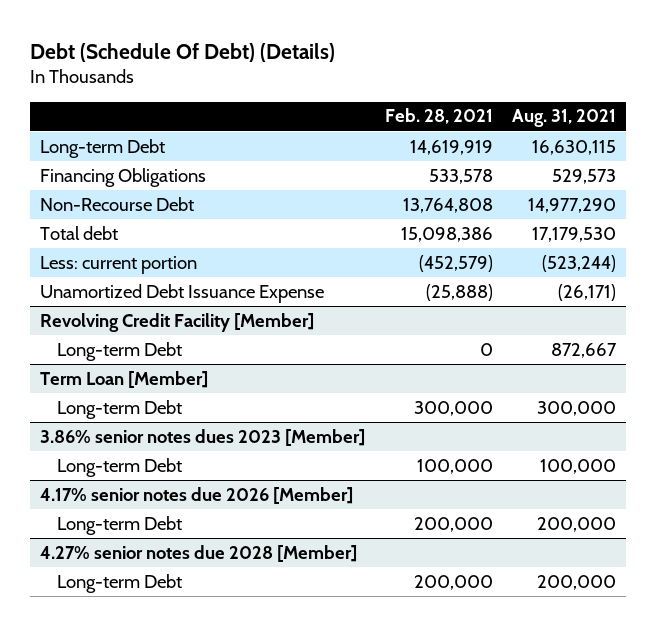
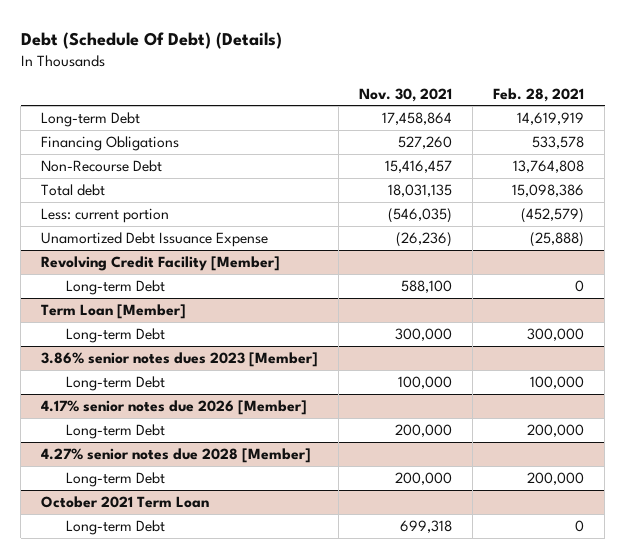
- | Feb. 28, 2021 | Aug. 31, 2021
+ | Nov. 30, 2021 | Feb. 28, 2021
+ October 2021 Term Loan
+ Long-term Debt | 699,318 | 0

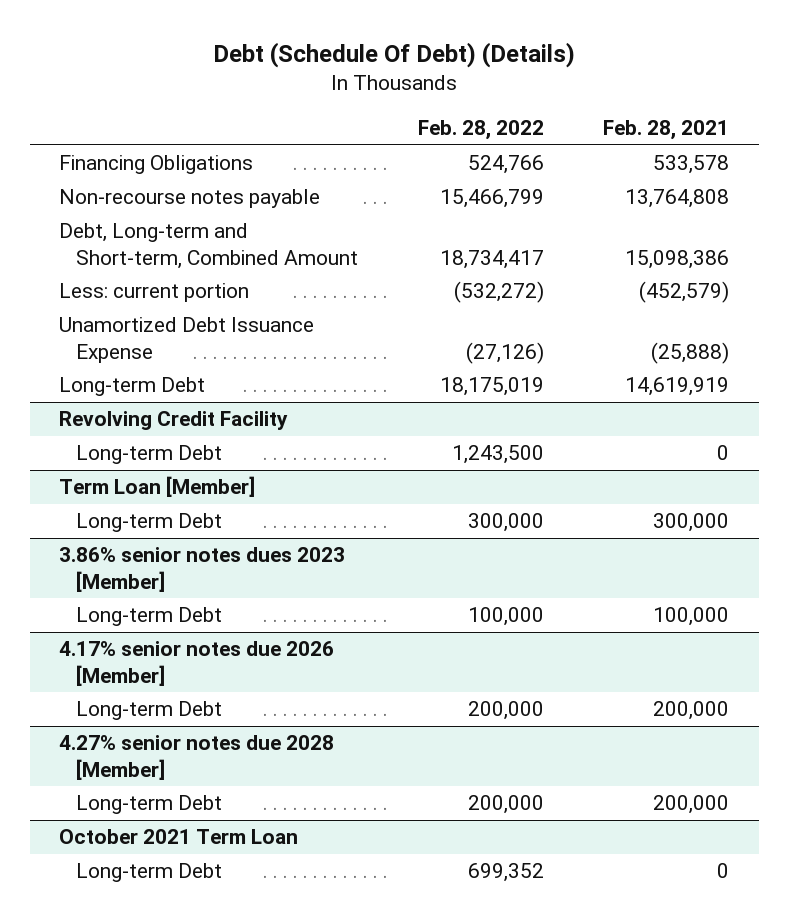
- | Nov. 30, 2021 | Feb. 28, 2021
+ | Feb. 28, 2022 | Feb. 28, 2021
- Non-Recourse Debt | 15,416,457 | 13,764,808
- Total debt | 18,031,135 | 15,098,386
+ Non-recourse notes payable | 15,466,799 | 13,764,808
+ Debt, Long-term and Short-term, Combined Amount | 18,734,417 | 15,098,386
- Revolving Credit Facility [Member]
moved down: Long-term Debt | 18,175,019 | 14,619,919
+ Revolving Credit Facility

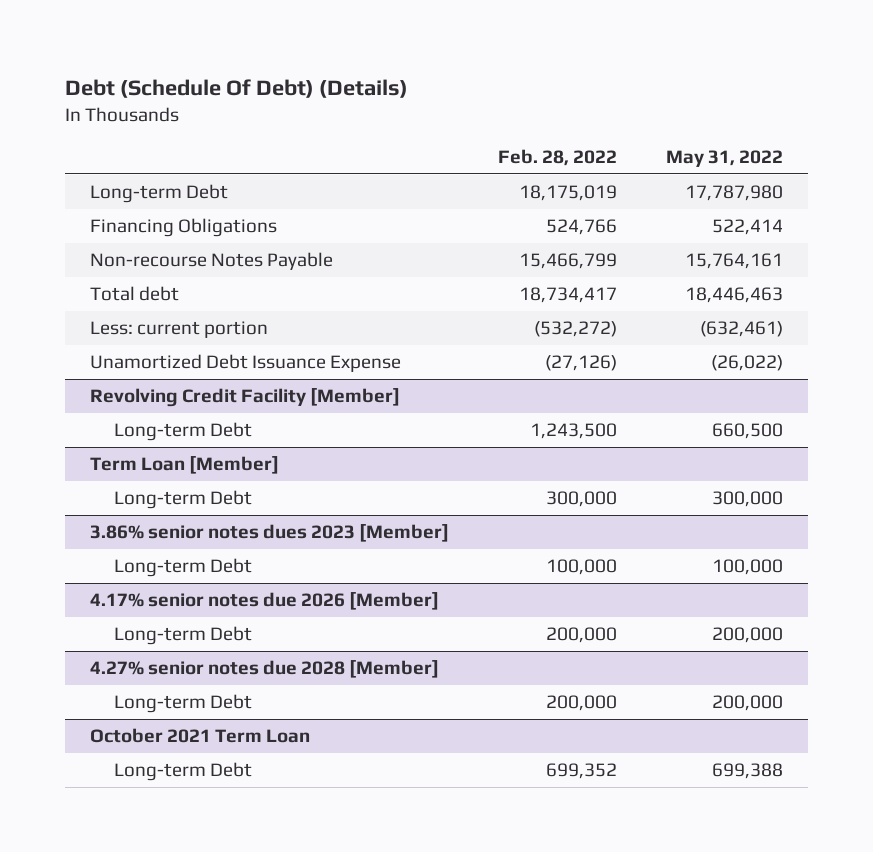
- | Feb. 28, 2022 | Feb. 28, 2021
+ | Feb. 28, 2022 | May 31, 2022
moved up: Long-term Debt | 18,175,019 | 17,787,980
- Non-recourse notes payable | 15,466,799 | 13,764,808
- Debt, Long-term and Short-term, Combined Amount | 18,734,417 | 15,098,386
+ Non-recourse Notes Payable | 15,466,799 | 15,764,161
+ Total debt | 18,734,417 | 18,446,463
- Revolving Credit Facility
+ Revolving Credit Facility [Member]

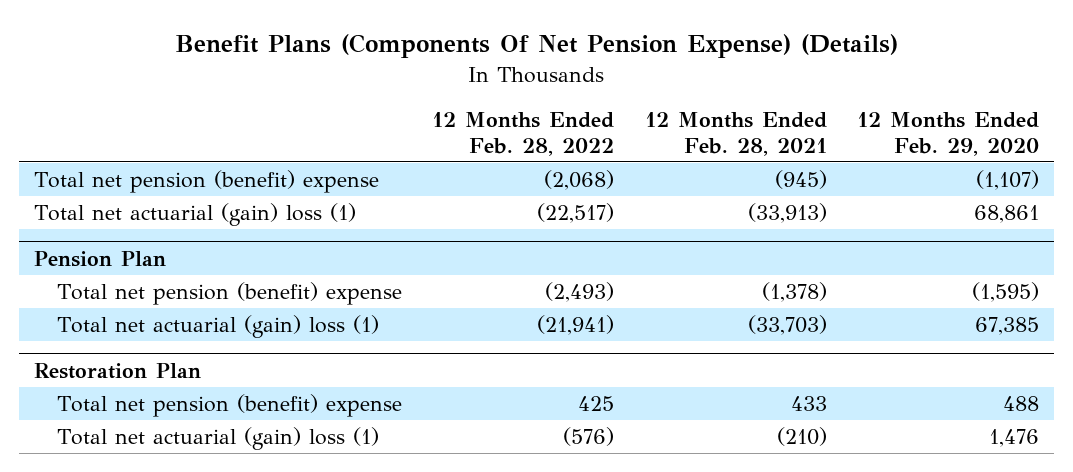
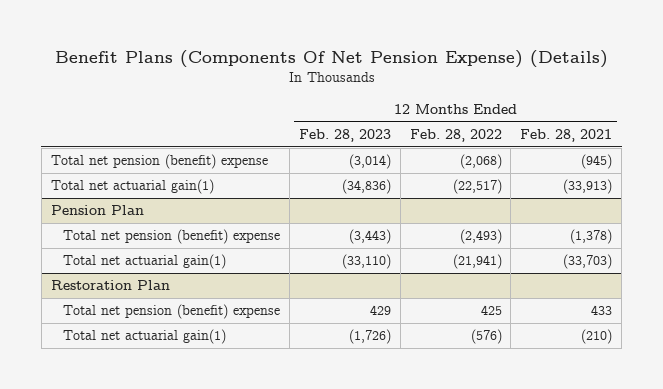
- | 12 Months Ended Feb. 28, 2022 | 12 Months Ended Feb. 28, 2021 | 12 Months Ended Feb. 29, 2020
+ | 12 Months Ended Feb. 28, 2023 | 12 Months Ended Feb. 28, 2022 | 12 Months Ended Feb. 28, 2021
- Total net actuarial (gain) loss (1) | (22,517) | (33,913) | 68,861
+ Total net actuarial gain(1) | (34,836) | (22,517) | (33,913)
@ Pension Plan
- Total net actuarial (gain) loss (1) | (21,941) | (33,703) | 67,385
+ Total net actuarial gain(1) | (33,110) | (21,941) | (33,703)
@ Restoration Plan
- Total net actuarial (gain) loss (1) | (576) | (210) | 1,476
+ Total net actuarial gain(1) | (1,726) | (576) | (210)

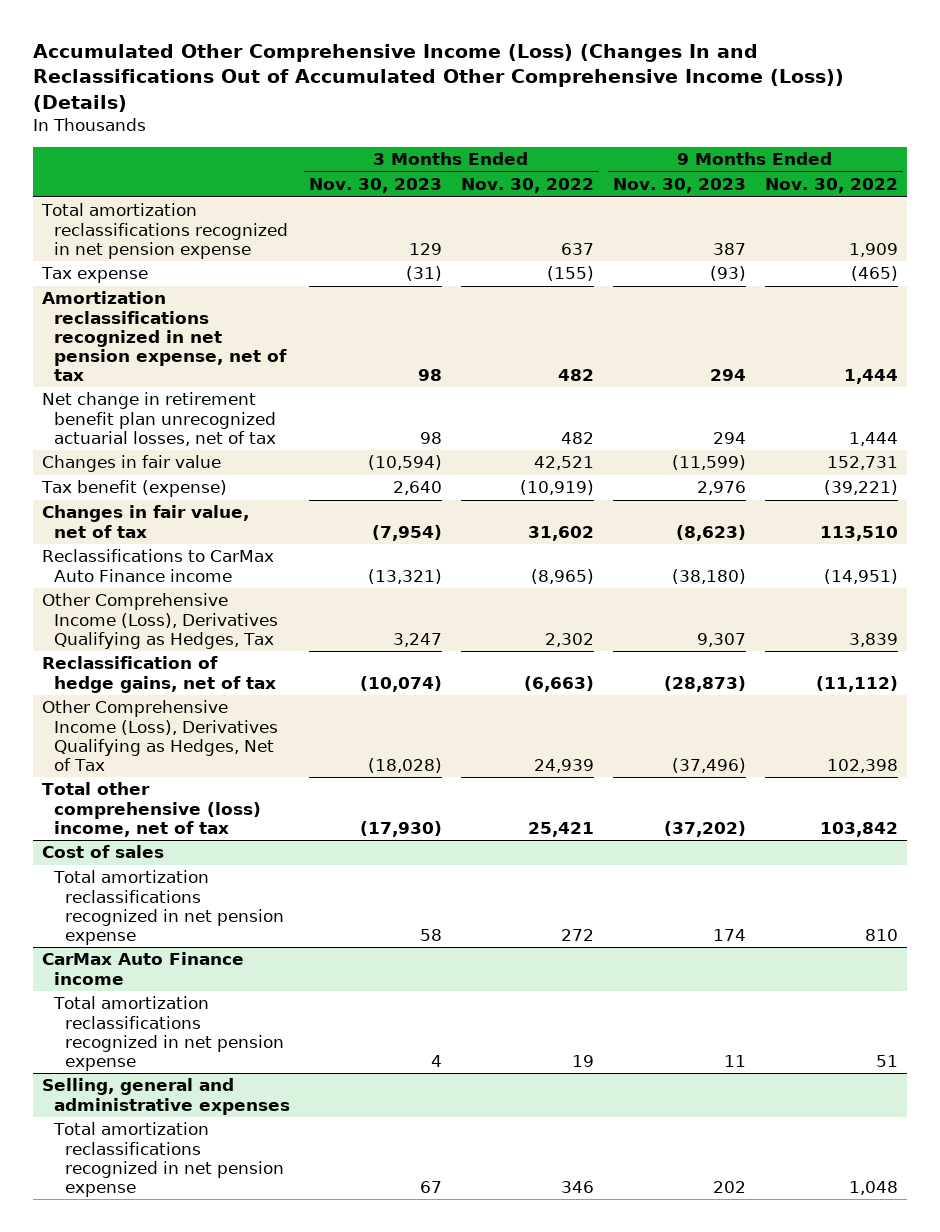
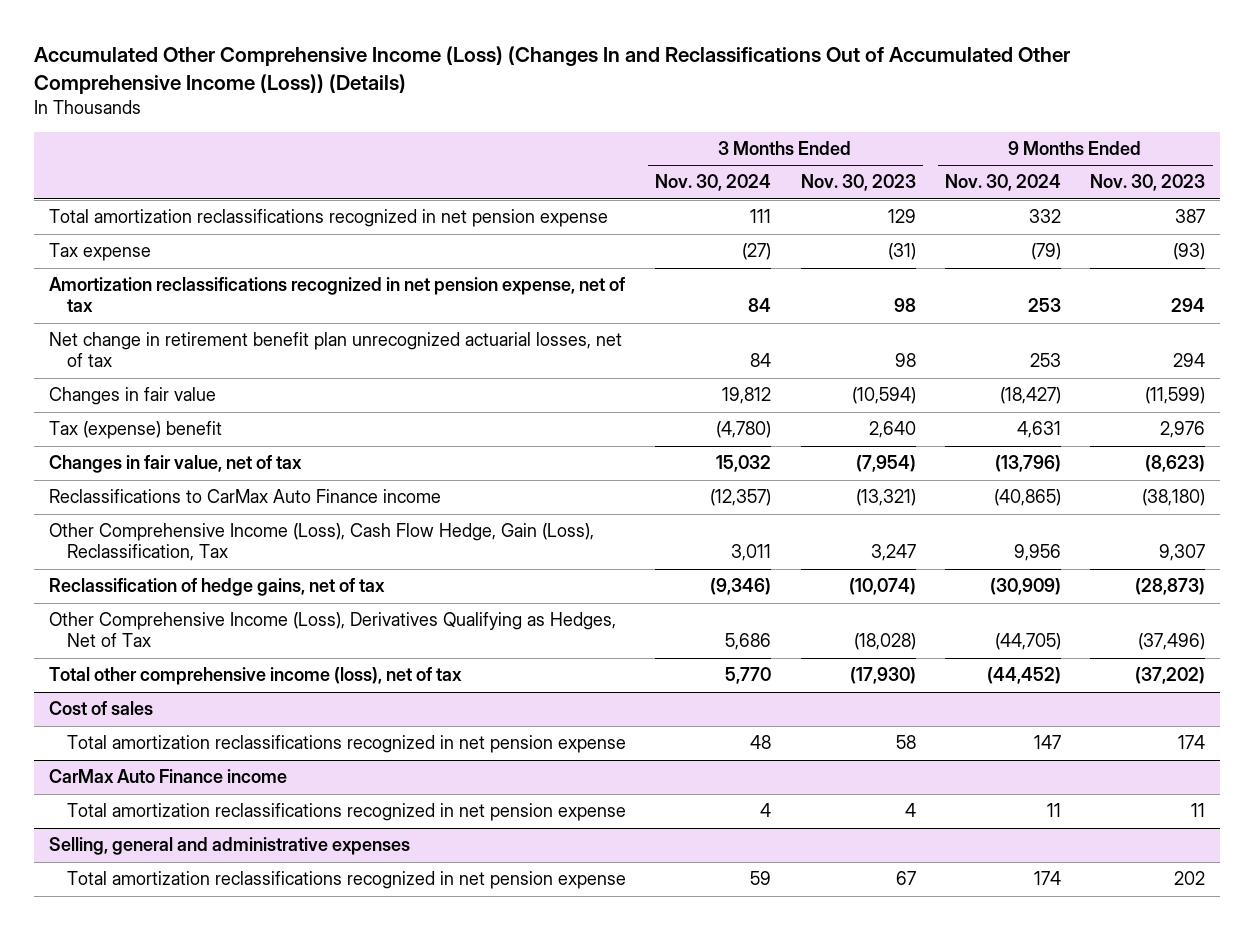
- | 3 Months Ended Nov. 30, 2023 | 3 Months Ended Nov. 30, 2022 | 9 Months Ended Nov. 30, 2023 | 9 Months Ended Nov. 30, 2022
+ | 3 Months Ended Nov. 30, 2024 | 3 Months Ended Nov. 30, 2023 | 9 Months Ended Nov. 30, 2024 | 9 Months Ended Nov. 30, 2023
- Tax benefit (expense) | 2,640 | (10,919) | 2,976 | (39,221)
+ Tax (expense) benefit | (4,780) | 2,640 | 4,631 | 2,976
- Other Comprehensive Income (Loss), Derivatives Qualifying as Hedges, Tax | 3,247 | 2,302 | 9,307 | 3,839
+ Other Comprehensive Income (Loss), Cash Flow Hedge, Gain (Loss), Reclassification, Tax | 3,011 | 3,247 | 9,956 | 9,307
- Total other comprehensive (loss) income, net of tax | (17,930) | 25,421 | (37,202) | 103,842
+ Total other comprehensive income (loss), net of tax | 5,770 | (17,930) | (44,452) | (37,202)

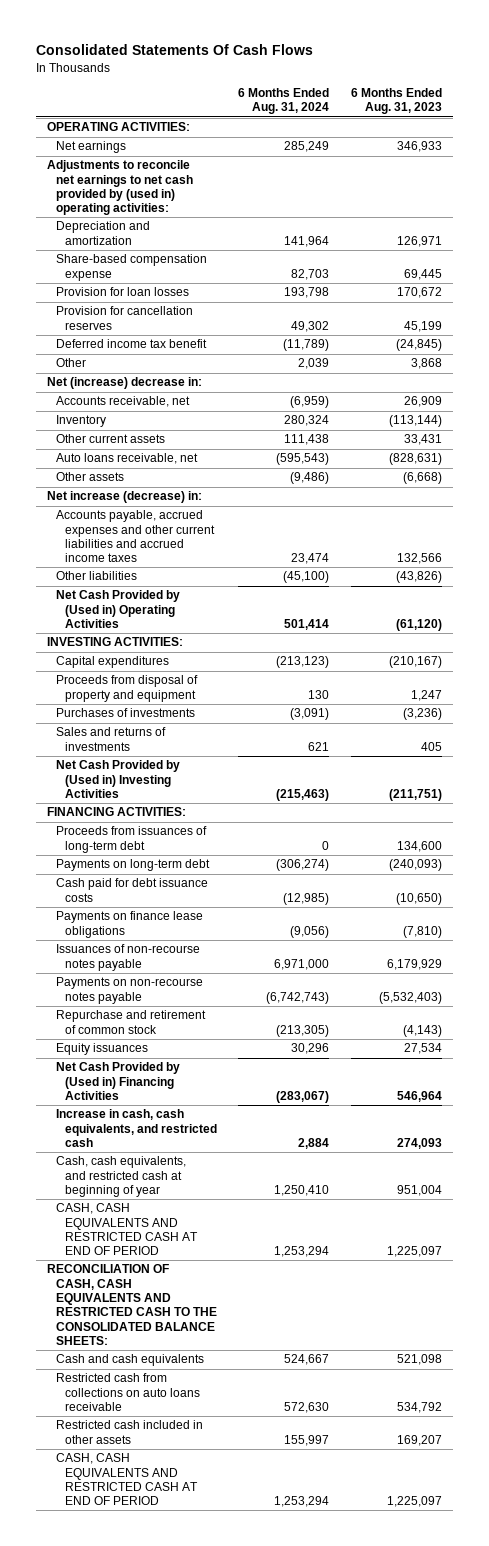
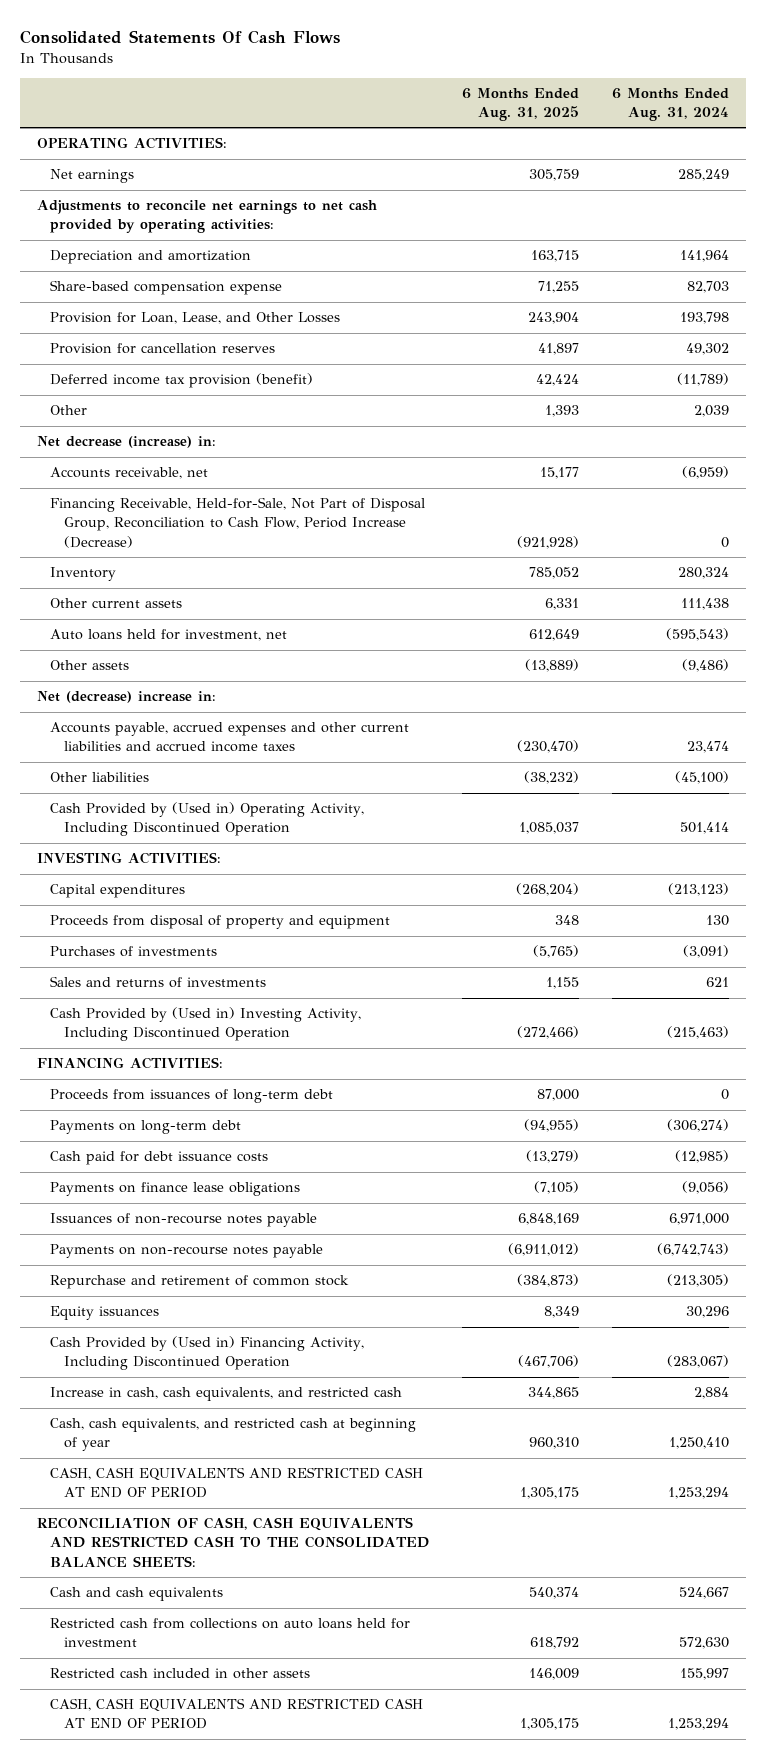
- | 6 Months Ended Aug. 31, 2024 | 6 Months Ended Aug. 31, 2023
+ | 6 Months Ended Aug. 31, 2025 | 6 Months Ended Aug. 31, 2024
- Adjustments to reconcile net earnings to net cash provided by (used in) operating activities:
+ Adjustments to reconcile net earnings to net cash provided by operating activities:
- Provision for loan losses | 193,798 | 170,672
+ Provision for Loan, Lease, and Other Losses | 243,904 | 193,798
- Deferred income tax benefit | (11,789) | (24,845)
+ Deferred income tax provision (benefit) | 42,424 | (11,789)
- Net (increase) decrease in:
+ Net decrease (increase) in:
+ Financing Receivable, Held-for-Sale, Not Part of Disposal Group, Reconciliation to Cash Flow, Period Increase (Decrease) | (921,928) | 0
- Auto loans receivable, net | (595,543) | (828,631)
+ Auto loans held for investment, net | 612,649 | (595,543)
- Net increase (decrease) in:
+ Net (decrease) increase in:
- Net Cash Provided by (Used in) Operating Activities | 501,414 | (61,120)
+ Cash Provided by (Used in) Operating Activity, Including Discontinued Operation | 1,085,037 | 501,414
- Net Cash Provided by (Used in) Investing Activities | (215,463) | (211,751)
+ Cash Provided by (Used in) Investing Activity, Including Discontinued Operation | (272,466) | (215,463)
- Net Cash Provided by (Used in) Financing Activities | (283,067) | 546,964
+ Cash Provided by (Used in) Financing Activity, Including Discontinued Operation | (467,706) | (283,067)
- Restricted cash from collections on auto loans receivable | 572,630 | 534,792
+ Restricted cash from collections on auto loans held for investment | 618,792 | 572,630

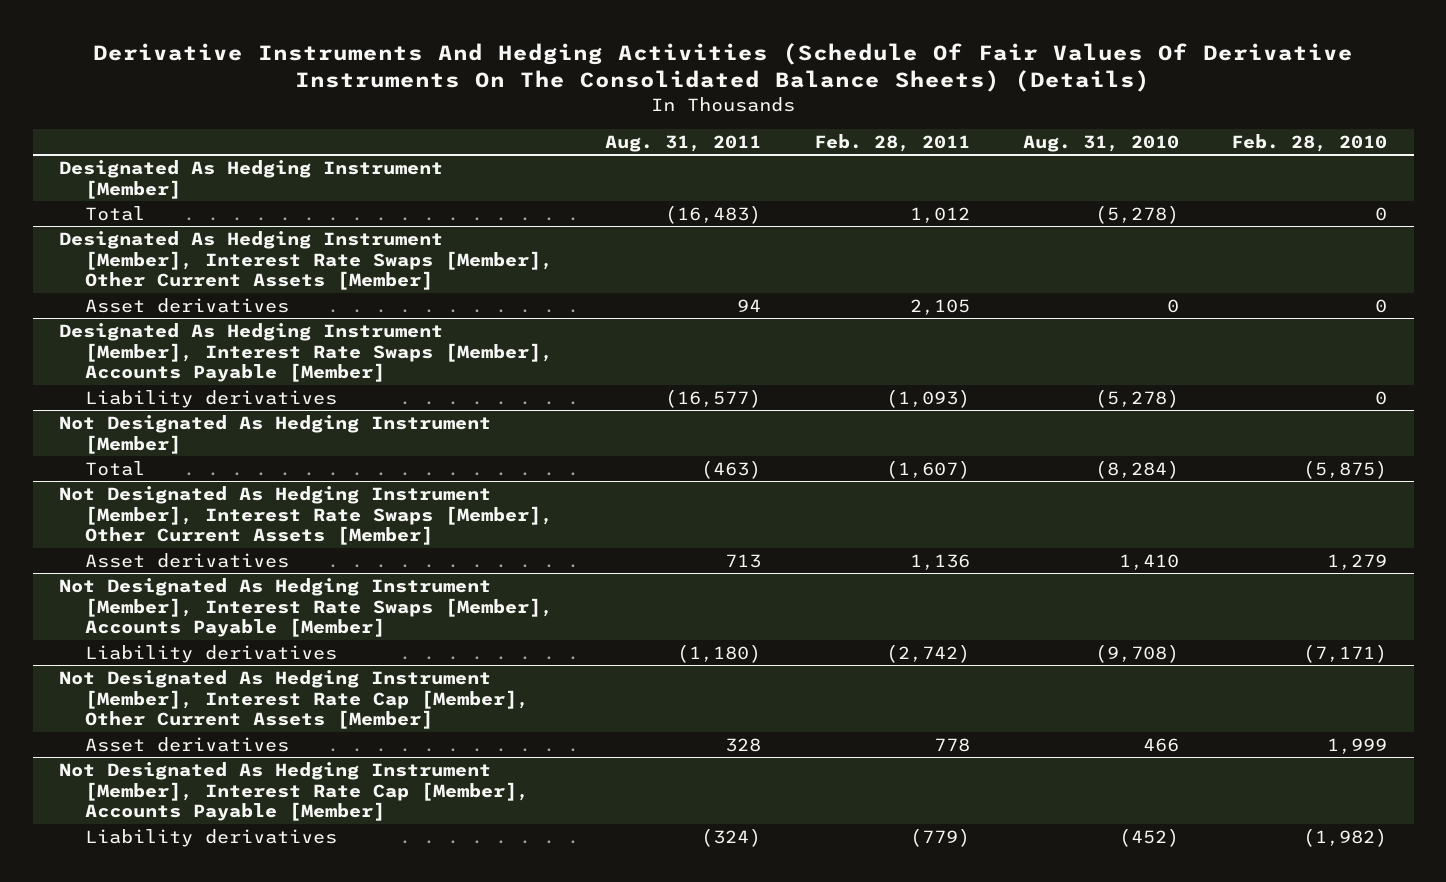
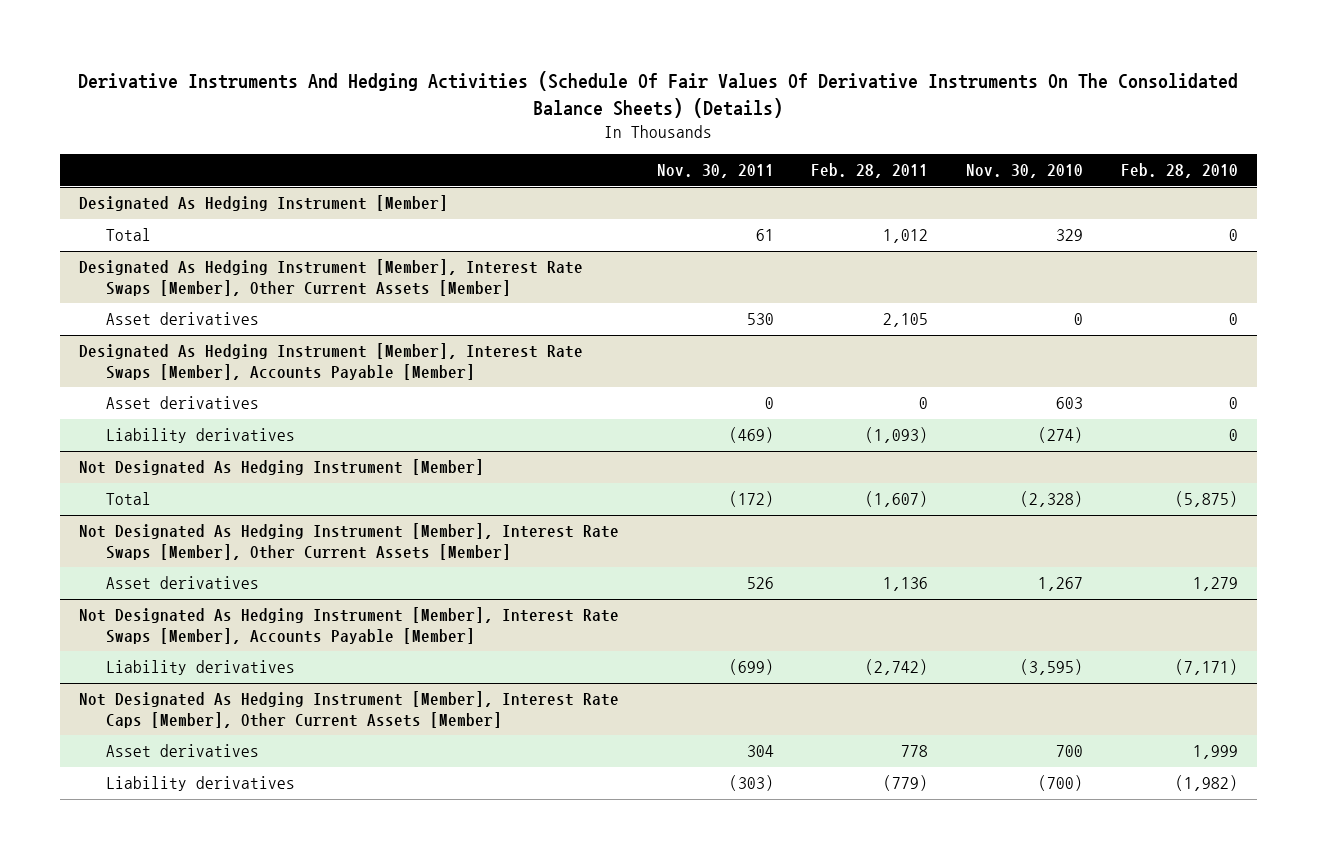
- | Aug. 31, 2011 | Feb. 28, 2011 | Aug. 31, 2010 | Feb. 28, 2010
+ | Nov. 30, 2011 | Feb. 28, 2011 | Nov. 30, 2010 | Feb. 28, 2010
@ Designated As Hedging Instrument [Member], Interest Rate Swaps [Member], Accounts Payable [Member]
+ Asset derivatives | 0 | 0 | 603 | 0
- Not Designated As Hedging Instrument [Member], Interest Rate Cap [Member], Other Current Assets [Member]
+ Not Designated As Hedging Instrument [Member], Interest Rate Caps [Member], Other Current Assets [Member]
- Not Designated As Hedging Instrument [Member], Interest Rate Cap [Member], Accounts Payable [Member]

